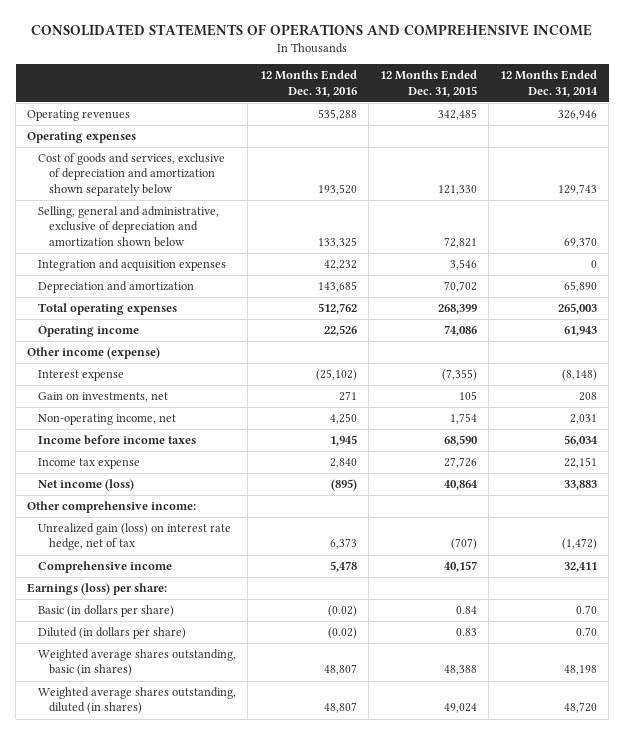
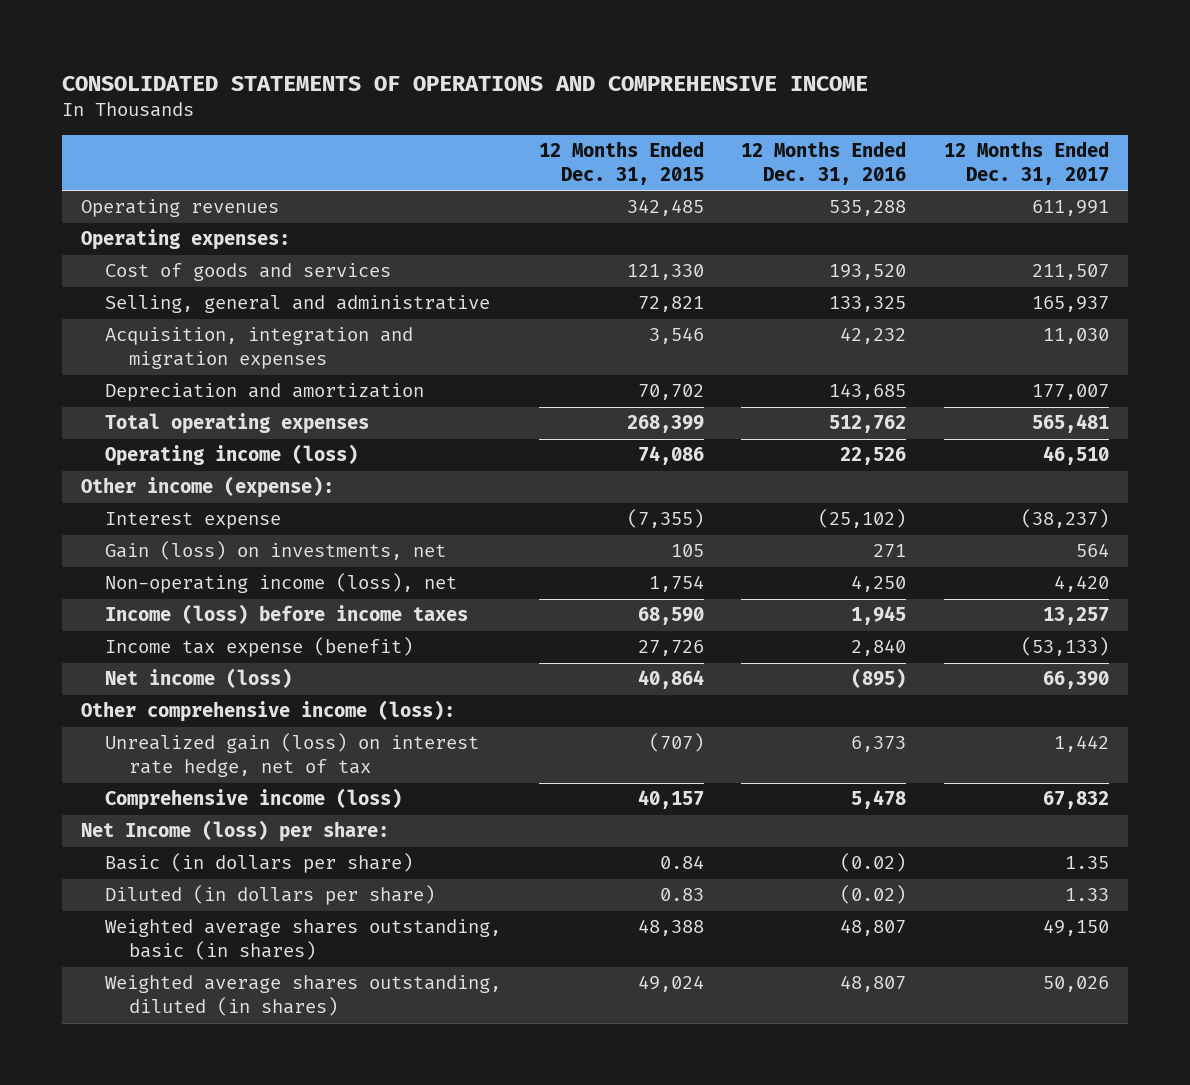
- | 12 Months Ended Dec. 31, 2016 | 12 Months Ended Dec. 31, 2015 | 12 Months Ended Dec. 31, 2014
+ | 12 Months Ended Dec. 31, 2015 | 12 Months Ended Dec. 31, 2016 | 12 Months Ended Dec. 31, 2017
- Operating expenses
- Cost of goods and services, exclusive of depreciation and amortization shown separately below | 193,520 | 121,330 | 129,743
- Selling, general and administrative, exclusive of depreciation and amortization shown below | 133,325 | 72,821 | 69,370
- Integration and acquisition expenses | 42,232 | 3,546 | 0
+ Operating expenses:
+ Cost of goods and services | 121,330 | 193,520 | 211,507
+ Selling, general and administrative | 72,821 | 133,325 | 165,937
+ Acquisition, integration and migration expenses | 3,546 | 42,232 | 11,030
- Operating income | 22,526 | 74,086 | 61,943
- Other income (expense)
+ Operating income (loss) | 74,086 | 22,526 | 46,510
+ Other income (expense):
- Gain on investments, net | 271 | 105 | 208
- Non-operating income, net | 4,250 | 1,754 | 2,031
- Income before income taxes | 1,945 | 68,590 | 56,034
- Income tax expense | 2,840 | 27,726 | 22,151
+ Gain (loss) on investments, net | 105 | 271 | 564
+ Non-operating income (loss), net | 1,754 | 4,250 | 4,420
+ Income (loss) before income taxes | 68,590 | 1,945 | 13,257
+ Income tax expense (benefit) | 27,726 | 2,840 | (53,133)
- Other comprehensive income:
+ Other comprehensive income (loss):
- Comprehensive income | 5,478 | 40,157 | 32,411
- Earnings (loss) per share:
+ Comprehensive income (loss) | 40,157 | 5,478 | 67,832
+ Net Income (loss) per share:

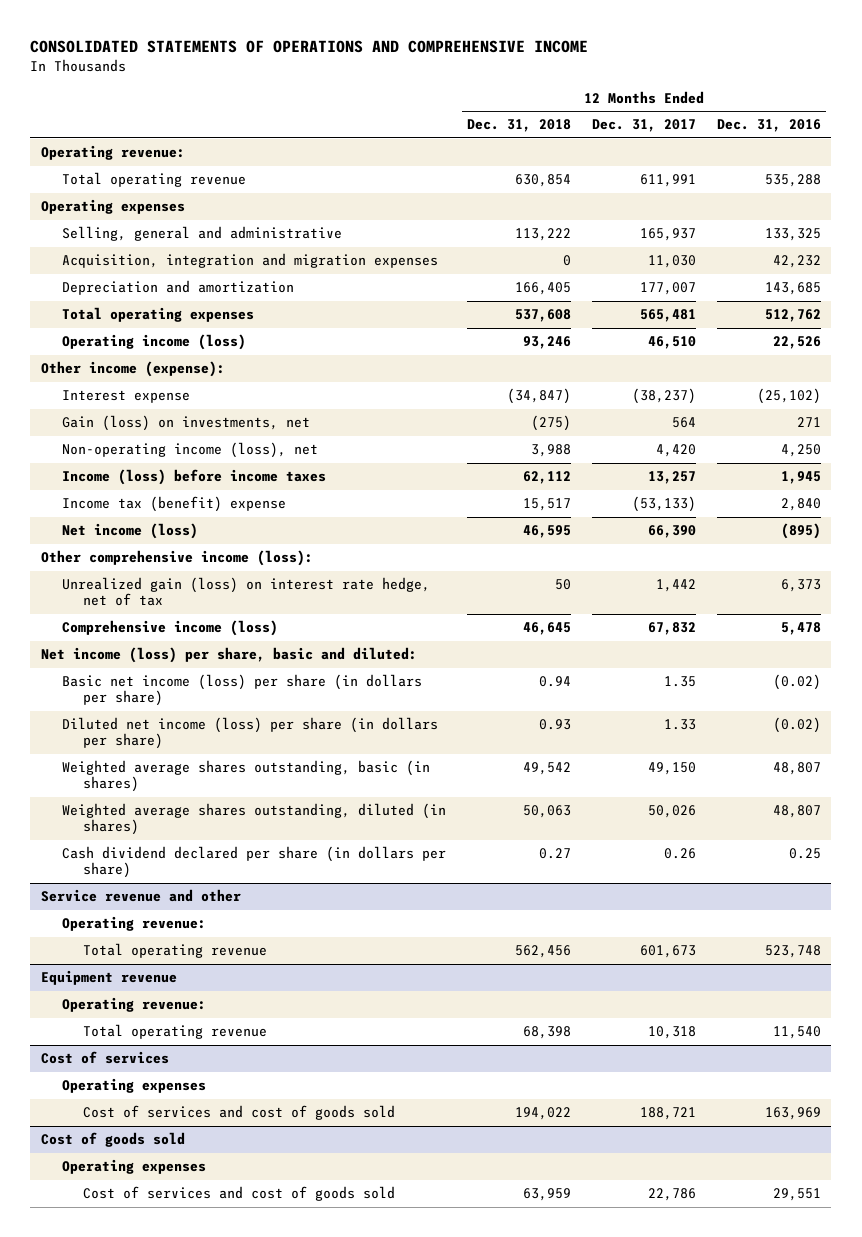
- | 12 Months Ended Dec. 31, 2015 | 12 Months Ended Dec. 31, 2016 | 12 Months Ended Dec. 31, 2017
+ | 12 Months Ended Dec. 31, 2018 | 12 Months Ended Dec. 31, 2017 | 12 Months Ended Dec. 31, 2016
- Operating revenues | 342,485 | 535,288 | 611,991
- Operating expenses:
- Cost of goods and services | 121,330 | 193,520 | 211,507
+ Operating revenue:
+ Total operating revenue | 630,854 | 611,991 | 535,288
+ Operating expenses
- Income tax expense (benefit) | 27,726 | 2,840 | (53,133)
+ Income tax (benefit) expense | 15,517 | (53,133) | 2,840
- Net Income (loss) per share:
- Basic (in dollars per share) | 0.84 | (0.02) | 1.35
- Diluted (in dollars per share) | 0.83 | (0.02) | 1.33
+ Net income (loss) per share, basic and diluted:
+ Basic net income (loss) per share (in dollars per share) | 0.94 | 1.35 | (0.02)
+ Diluted net income (loss) per share (in dollars per share) | 0.93 | 1.33 | (0.02)
+ Cash dividend declared per share (in dollars per share) | 0.27 | 0.26 | 0.25
+ Service revenue and other
+ Operating revenue:
+ Total operating revenue | 562,456 | 601,673 | 523,748
+ Equipment revenue
+ Operating revenue:
+ Total operating revenue | 68,398 | 10,318 | 11,540
+ Cost of services
+ Operating expenses
+ Cost of services and cost of goods sold | 194,022 | 188,721 | 163,969
+ Cost of goods sold
+ Operating expenses
+ Cost of services and cost of goods sold | 63,959 | 22,786 | 29,551

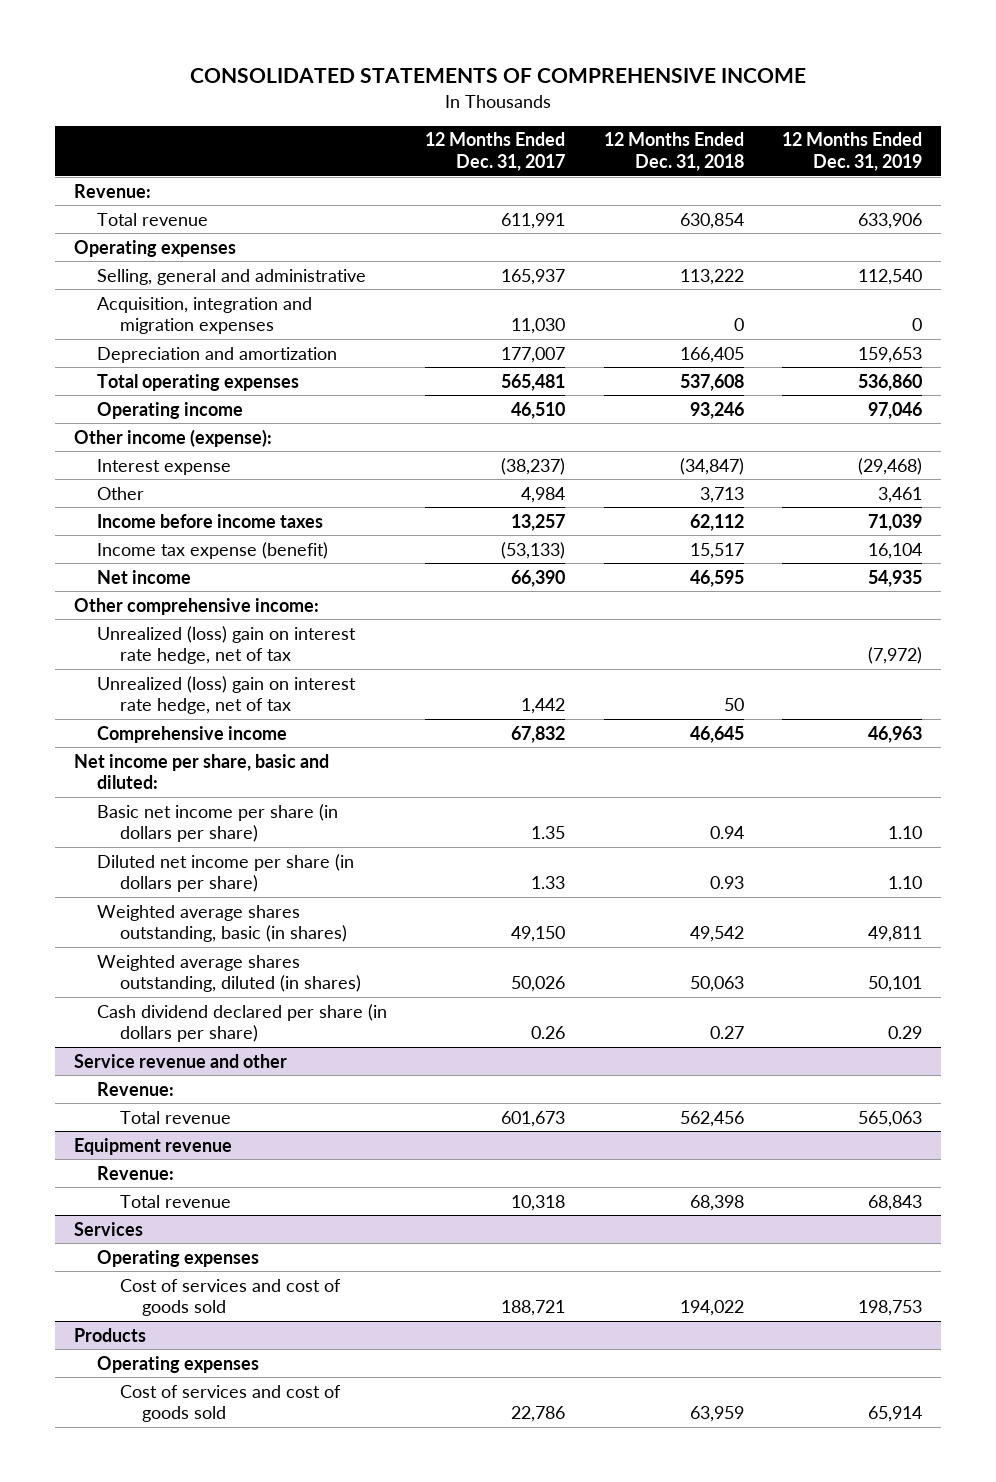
- CONSOLIDATED STATEMENTS OF OPERATIONS AND COMPREHENSIVE INCOME
+ CONSOLIDATED STATEMENTS OF COMPREHENSIVE INCOME
- | 12 Months Ended Dec. 31, 2018 | 12 Months Ended Dec. 31, 2017 | 12 Months Ended Dec. 31, 2016
+ | 12 Months Ended Dec. 31, 2017 | 12 Months Ended Dec. 31, 2018 | 12 Months Ended Dec. 31, 2019
- Operating revenue:
- Total operating revenue | 630,854 | 611,991 | 535,288
+ Revenue:
+ Total revenue | 611,991 | 630,854 | 633,906
- Operating income (loss) | 93,246 | 46,510 | 22,526
+ Operating income | 46,510 | 93,246 | 97,046
- Gain (loss) on investments, net | (275) | 564 | 271
- Non-operating income (loss), net | 3,988 | 4,420 | 4,250
- Income (loss) before income taxes | 62,112 | 13,257 | 1,945
- Income tax (benefit) expense | 15,517 | (53,133) | 2,840
- Net income (loss) | 46,595 | 66,390 | (895)
- Other comprehensive income (loss):
- Unrealized gain (loss) on interest rate hedge, net of tax | 50 | 1,442 | 6,373
- Comprehensive income (loss) | 46,645 | 67,832 | 5,478
- Net income (loss) per share, basic and diluted:
- Basic net income (loss) per share (in dollars per share) | 0.94 | 1.35 | (0.02)
- Diluted net income (loss) per share (in dollars per share) | 0.93 | 1.33 | (0.02)
+ Other | 4,984 | 3,713 | 3,461
+ Income before income taxes | 13,257 | 62,112 | 71,039
+ Income tax expense (benefit) | (53,133) | 15,517 | 16,104
+ Net income | 66,390 | 46,595 | 54,935
+ Other comprehensive income:
+ Unrealized (loss) gain on interest rate hedge, net of tax | | | (7,972)
+ Unrealized (loss) gain on interest rate hedge, net of tax | 1,442 | 50 |
+ Comprehensive income | 67,832 | 46,645 | 46,963
+ Net income per share, basic and diluted:
+ Basic net income per share (in dollars per share) | 1.35 | 0.94 | 1.10
+ Diluted net income per share (in dollars per share) | 1.33 | 0.93 | 1.10
@ Service revenue and other
- Operating revenue:
- Total operating revenue | 562,456 | 601,673 | 523,748
+ Revenue:
+ Total revenue | 601,673 | 562,456 | 565,063
@ Equipment revenue
- Operating revenue:
- Total operating revenue | 68,398 | 10,318 | 11,540
- Cost of services
@ Equipment revenue
+ Revenue:
+ Total revenue | 10,318 | 68,398 | 68,843
+ Services
- Cost of goods sold
+ Products

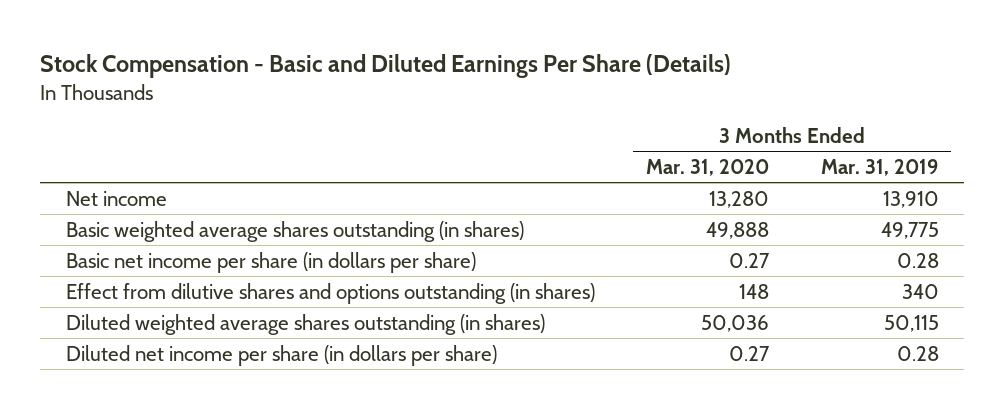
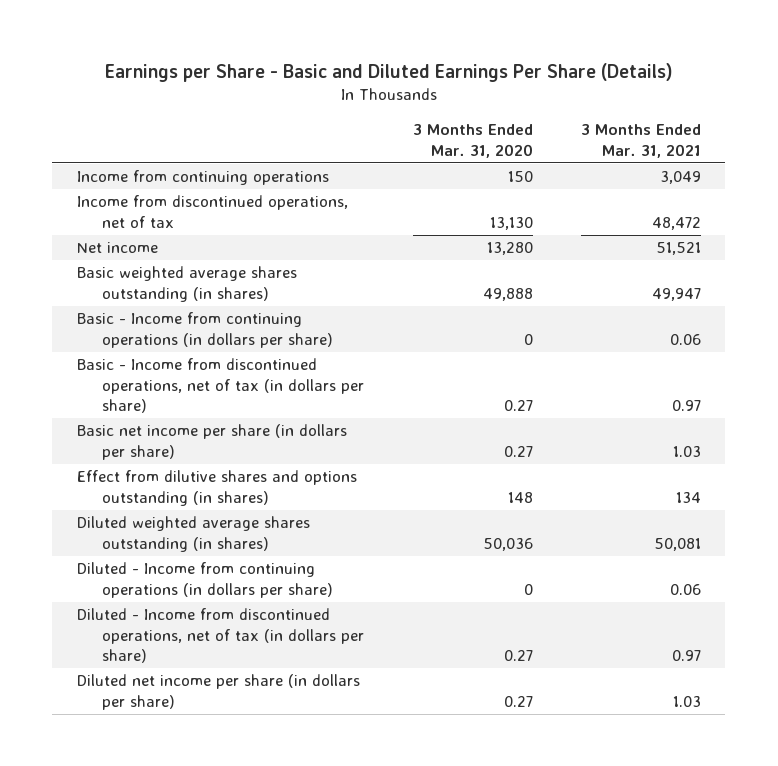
- Stock Compensation - Basic and Diluted Earnings Per Share (Details)
+ Earnings per Share - Basic and Diluted Earnings Per Share (Details)
- | 3 Months Ended Mar. 31, 2020 | 3 Months Ended Mar. 31, 2019
+ | 3 Months Ended Mar. 31, 2020 | 3 Months Ended Mar. 31, 2021
+ Income from continuing operations | 150 | 3,049
+ Income from discontinued operations, net of tax | 13,130 | 48,472
+ Basic - Income from continuing operations (in dollars per share) | 0 | 0.06
+ Basic - Income from discontinued operations, net of tax (in dollars per share) | 0.27 | 0.97
+ Diluted - Income from continuing operations (in dollars per share) | 0 | 0.06
+ Diluted - Income from discontinued operations, net of tax (in dollars per share) | 0.27 | 0.97

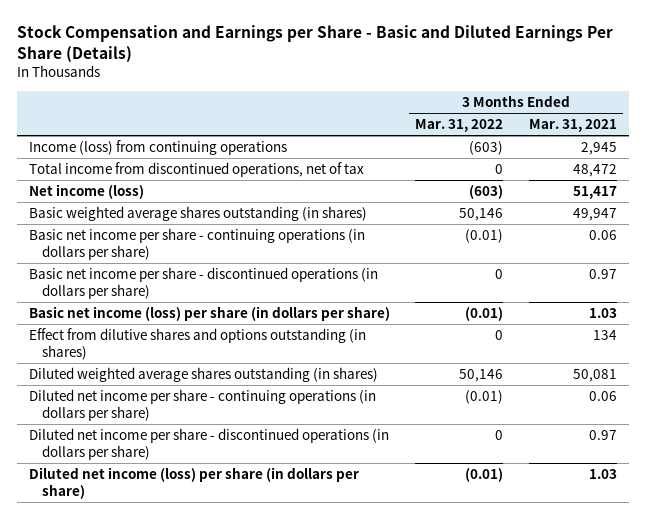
- Earnings per Share - Basic and Diluted Earnings Per Share (Details)
+ Stock Compensation and Earnings per Share - Basic and Diluted Earnings Per Share (Details)
- | 3 Months Ended Mar. 31, 2020 | 3 Months Ended Mar. 31, 2021
+ | 3 Months Ended Mar. 31, 2022 | 3 Months Ended Mar. 31, 2021
- Income from continuing operations | 150 | 3,049
- Income from discontinued operations, net of tax | 13,130 | 48,472
- Net income | 13,280 | 51,521
+ Income (loss) from continuing operations | (603) | 2,945
+ Total income from discontinued operations, net of tax | 0 | 48,472
+ Net income (loss) | (603) | 51,417
- Basic - Income from continuing operations (in dollars per share) | 0 | 0.06
- Basic - Income from discontinued operations, net of tax (in dollars per share) | 0.27 | 0.97
- Basic net income per share (in dollars per share) | 0.27 | 1.03
+ Basic net income per share - continuing operations (in dollars per share) | (0.01) | 0.06
+ Basic net income per share - discontinued operations (in dollars per share) | 0 | 0.97
+ Basic net income (loss) per share (in dollars per share) | (0.01) | 1.03
- Diluted - Income from continuing operations (in dollars per share) | 0 | 0.06
- Diluted - Income from discontinued operations, net of tax (in dollars per share) | 0.27 | 0.97
- Diluted net income per share (in dollars per share) | 0.27 | 1.03
+ Diluted net income per share - continuing operations (in dollars per share) | (0.01) | 0.06
+ Diluted net income per share - discontinued operations (in dollars per share) | 0 | 0.97
+ Diluted net income (loss) per share (in dollars per share) | (0.01) | 1.03

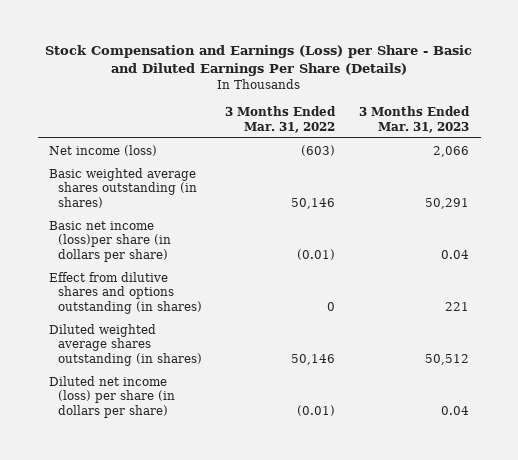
- Stock Compensation and Earnings per Share - Basic and Diluted Earnings Per Share (Details)
+ Stock Compensation and Earnings (Loss) per Share - Basic and Diluted Earnings Per Share (Details)
- | 3 Months Ended Mar. 31, 2022 | 3 Months Ended Mar. 31, 2021
+ | 3 Months Ended Mar. 31, 2022 | 3 Months Ended Mar. 31, 2023
- Income (loss) from continuing operations | (603) | 2,945
- Total income from discontinued operations, net of tax | 0 | 48,472
- Basic net income per share - continuing operations (in dollars per share) | (0.01) | 0.06
- Basic net income per share - discontinued operations (in dollars per share) | 0 | 0.97
- Basic net income (loss) per share (in dollars per share) | (0.01) | 1.03
+ Basic net income (loss)per share (in dollars per share) | (0.01) | 0.04
- Diluted net income per share - continuing operations (in dollars per share) | (0.01) | 0.06
- Diluted net income per share - discontinued operations (in dollars per share) | 0 | 0.97

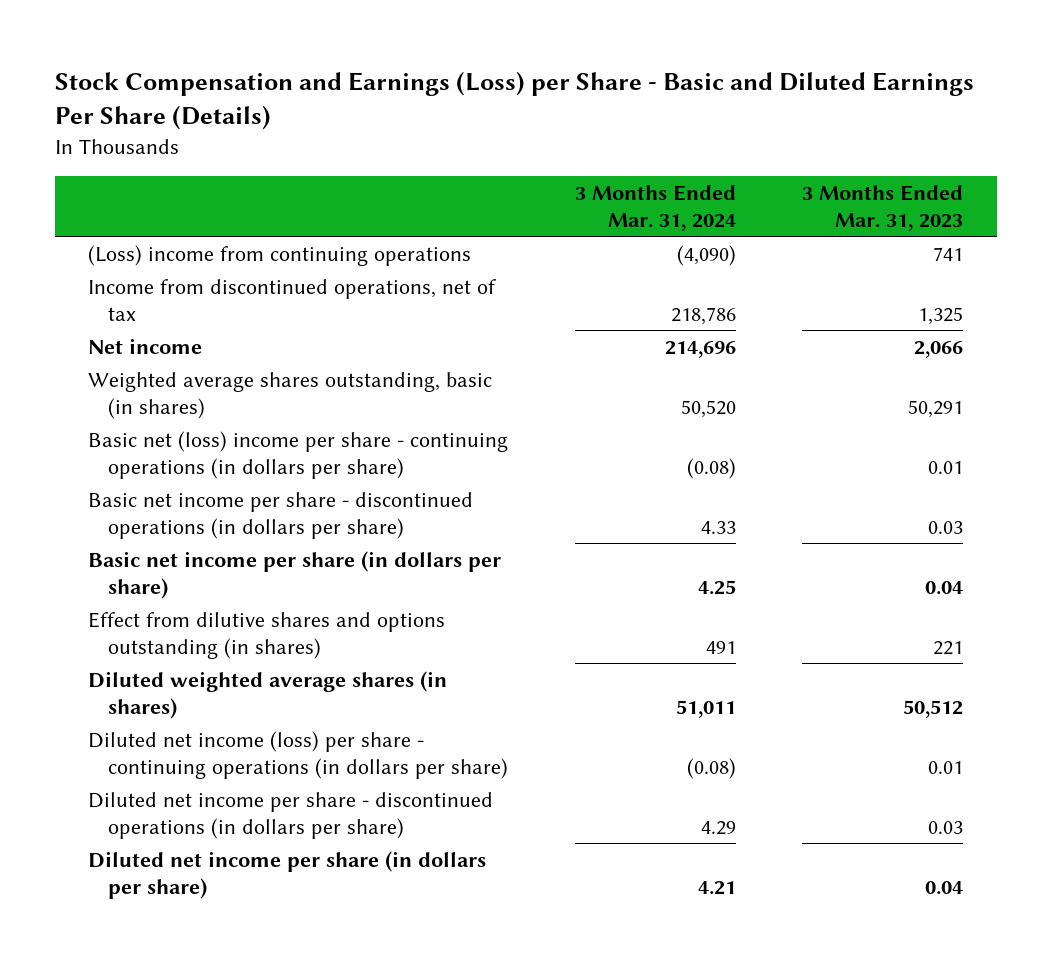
- | 3 Months Ended Mar. 31, 2022 | 3 Months Ended Mar. 31, 2023
+ | 3 Months Ended Mar. 31, 2024 | 3 Months Ended Mar. 31, 2023
- Net income (loss) | (603) | 2,066
- Basic weighted average shares outstanding (in shares) | 50,146 | 50,291
- Basic net income (loss)per share (in dollars per share) | (0.01) | 0.04
+ (Loss) income from continuing operations | (4,090) | 741
+ Income from discontinued operations, net of tax | 218,786 | 1,325
+ Net income | 214,696 | 2,066
+ Weighted average shares outstanding, basic (in shares) | 50,520 | 50,291
+ Basic net (loss) income per share - continuing operations (in dollars per share) | (0.08) | 0.01
+ Basic net income per share - discontinued operations (in dollars per share) | 4.33 | 0.03
+ Basic net income per share (in dollars per share) | 4.25 | 0.04
- Diluted weighted average shares outstanding (in shares) | 50,146 | 50,512
- Diluted net income (loss) per share (in dollars per share) | (0.01) | 0.04
+ Diluted weighted average shares (in shares) | 51,011 | 50,512
+ Diluted net income (loss) per share - continuing operations (in dollars per share) | (0.08) | 0.01
+ Diluted net income per share - discontinued operations (in dollars per share) | 4.29 | 0.03
+ Diluted net income per share (in dollars per share) | 4.21 | 0.04

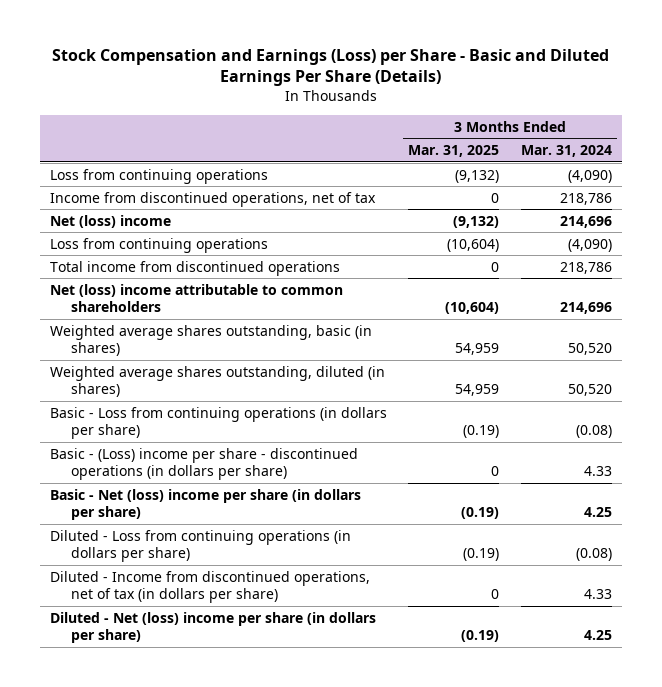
- | 3 Months Ended Mar. 31, 2024 | 3 Months Ended Mar. 31, 2023
+ | 3 Months Ended Mar. 31, 2025 | 3 Months Ended Mar. 31, 2024
- (Loss) income from continuing operations | (4,090) | 741
+ Loss from continuing operations | (9,132) | (4,090)
- Net income | 214,696 | 2,066
+ Net (loss) income | (9,132) | 214,696
+ Loss from continuing operations | (10,604) | (4,090)
+ Total income from discontinued operations | 0 | 218,786
+ Net (loss) income attributable to common shareholders | (10,604) | 214,696
- Basic net (loss) income per share - continuing operations (in dollars per share) | (0.08) | 0.01
- Basic net income per share - discontinued operations (in dollars per share) | 4.33 | 0.03
- Basic net income per share (in dollars per share) | 4.25 | 0.04
- Effect from dilutive shares and options outstanding (in shares) | 491 | 221
- Diluted weighted average shares (in shares) | 51,011 | 50,512
- Diluted net income (loss) per share - continuing operations (in dollars per share) | (0.08) | 0.01
- Diluted net income per share - discontinued operations (in dollars per share) | 4.29 | 0.03
- Diluted net income per share (in dollars per share) | 4.21 | 0.04
+ Weighted average shares outstanding, diluted (in shares) | 54,959 | 50,520
+ Basic - Loss from continuing operations (in dollars per share) | (0.19) | (0.08)
+ Basic - (Loss) income per share - discontinued operations (in dollars per share) | 0 | 4.33
+ Basic - Net (loss) income per share (in dollars per share) | (0.19) | 4.25
+ Diluted - Loss from continuing operations (in dollars per share) | (0.19) | (0.08)
+ Diluted - Income from discontinued operations, net of tax (in dollars per share) | 0 | 4.33
+ Diluted - Net (loss) income per share (in dollars per share) | (0.19) | 4.25

